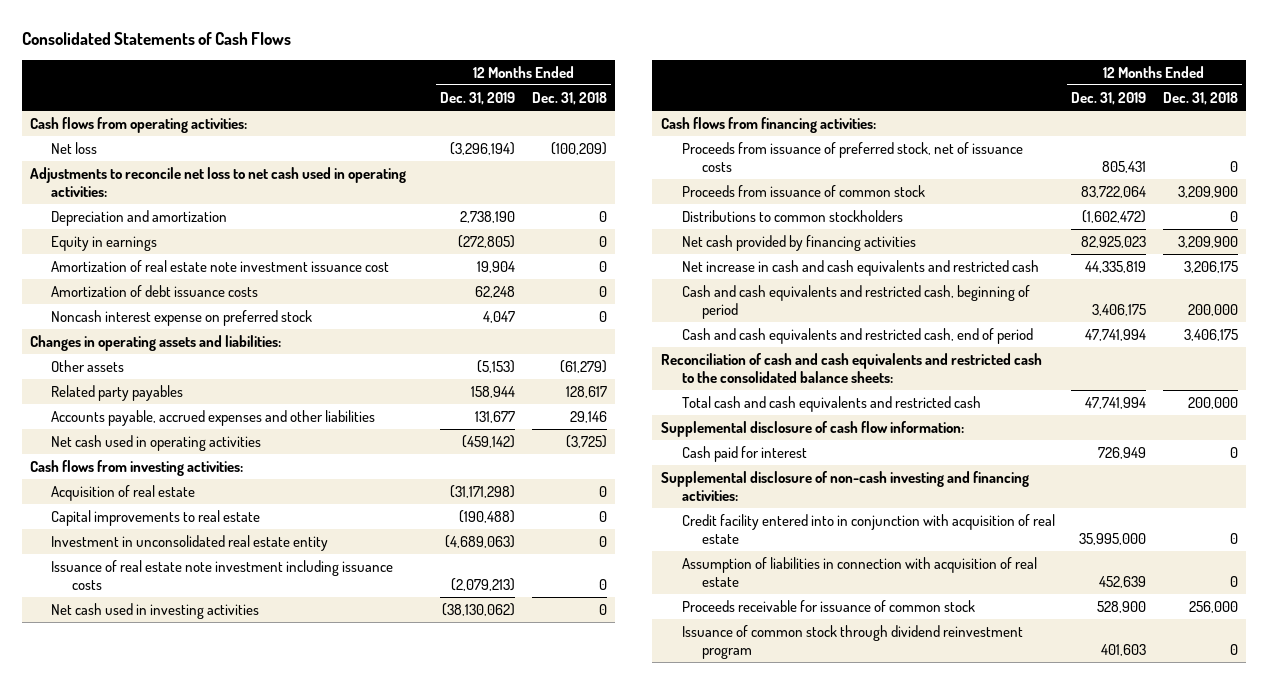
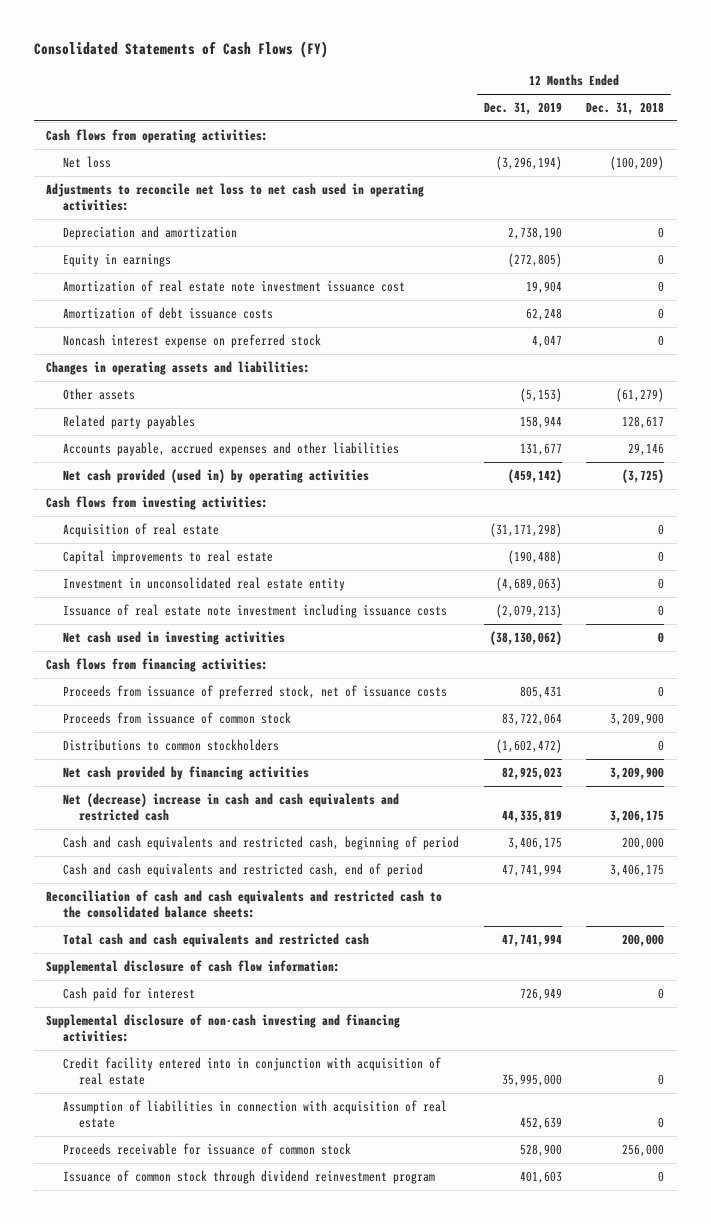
- Consolidated Statements of Cash Flows
+ Consolidated Statements of Cash Flows (FY)
- Net cash used in operating activities | (459,142) | (3,725)
+ Net cash provided (used in) by operating activities | (459,142) | (3,725)
- Net increase in cash and cash equivalents and restricted cash | 44,335,819 | 3,206,175
+ Net (decrease) increase in cash and cash equivalents and restricted cash | 44,335,819 | 3,206,175

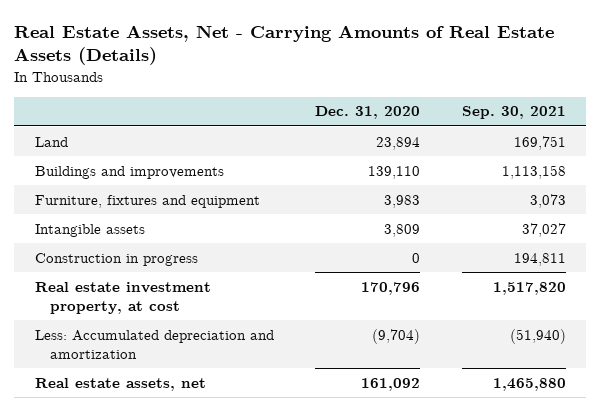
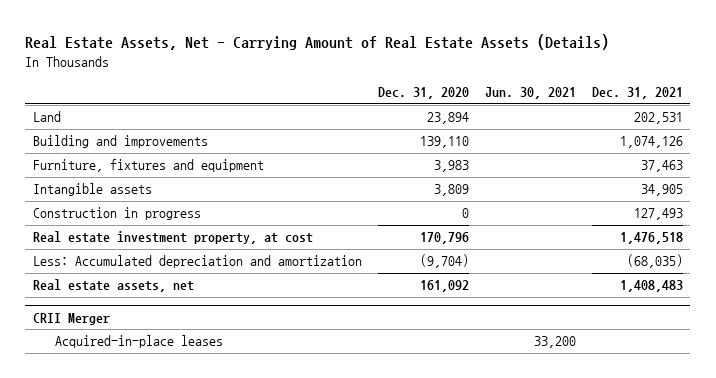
- Real Estate Assets, Net - Carrying Amounts of Real Estate Assets (Details)
+ Real Estate Assets, Net - Carrying Amount of Real Estate Assets (Details)
- | Dec. 31, 2020 | Sep. 30, 2021
+ | Dec. 31, 2020 | Jun. 30, 2021 | Dec. 31, 2021
- Buildings and improvements | 139,110 | 1,113,158
+ Building and improvements | 139,110 | | 1,074,126
+ CRII Merger
+ Acquired-in-place leases | | 33,200 |

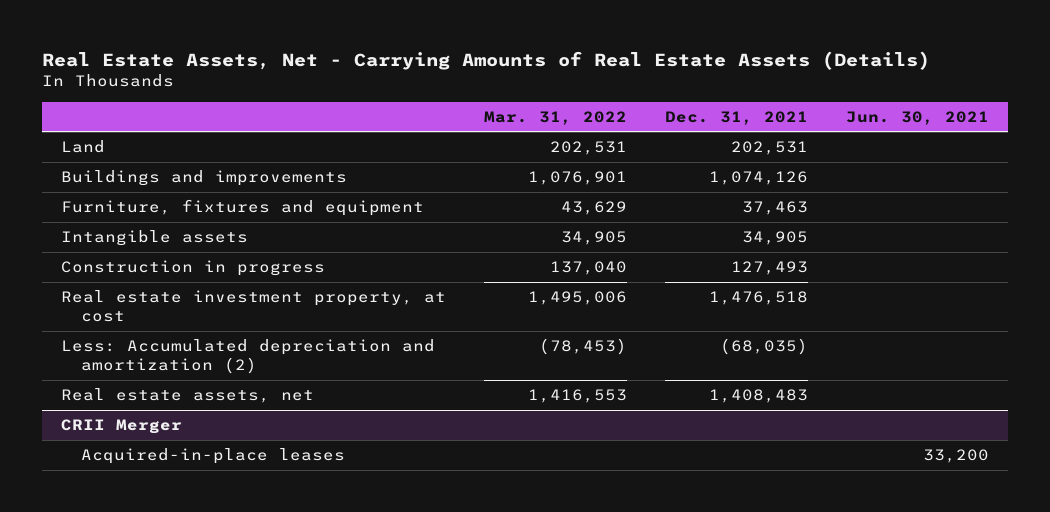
- Real Estate Assets, Net - Carrying Amount of Real Estate Assets (Details)
+ Real Estate Assets, Net - Carrying Amounts of Real Estate Assets (Details)
- | Dec. 31, 2020 | Jun. 30, 2021 | Dec. 31, 2021
+ | Mar. 31, 2022 | Dec. 31, 2021 | Jun. 30, 2021
- Building and improvements | 139,110 | | 1,074,126
+ Buildings and improvements | 1,076,901 | 1,074,126 |
- Less: Accumulated depreciation and amortization | (9,704) | | (68,035)
+ Less: Accumulated depreciation and amortization (2) | (78,453) | (68,035) |

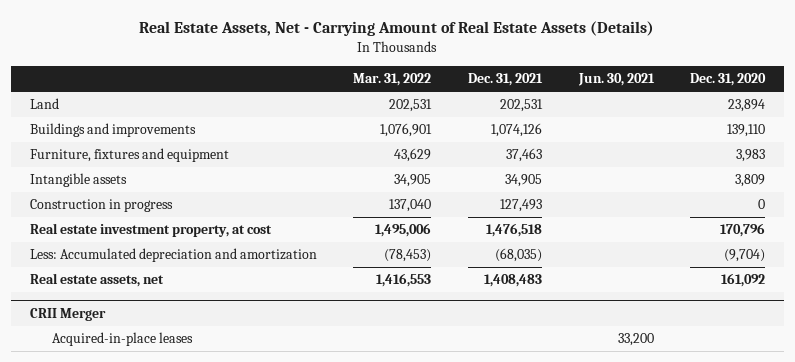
- Real Estate Assets, Net - Carrying Amounts of Real Estate Assets (Details)
+ Real Estate Assets, Net - Carrying Amount of Real Estate Assets (Details)
- | Mar. 31, 2022 | Dec. 31, 2021 | Jun. 30, 2021
+ | Mar. 31, 2022 | Dec. 31, 2021 | Jun. 30, 2021 | Dec. 31, 2020
- Less: Accumulated depreciation and amortization (2) | (78,453) | (68,035) |
+ Less: Accumulated depreciation and amortization | (78,453) | (68,035) | | (9,704)

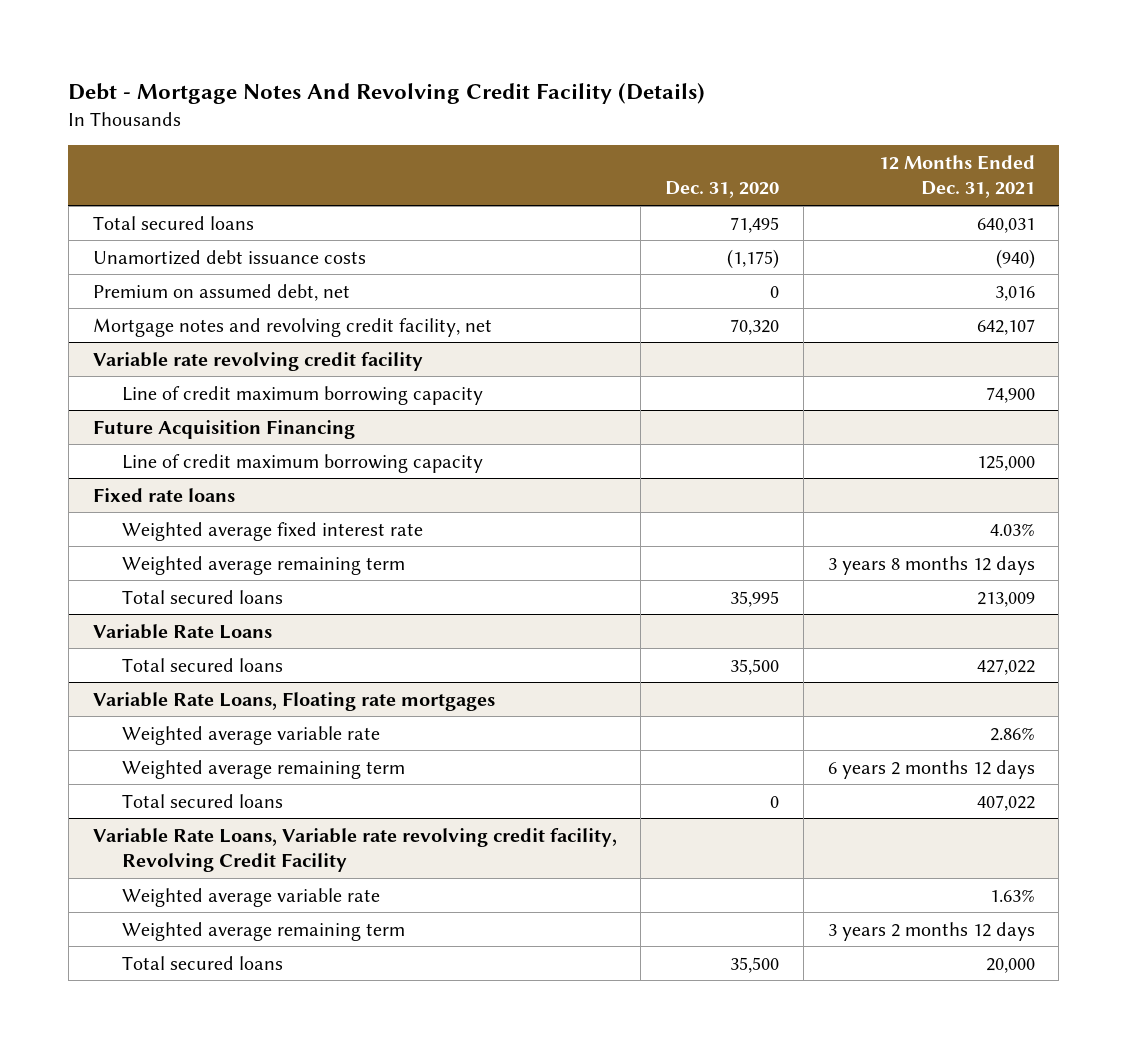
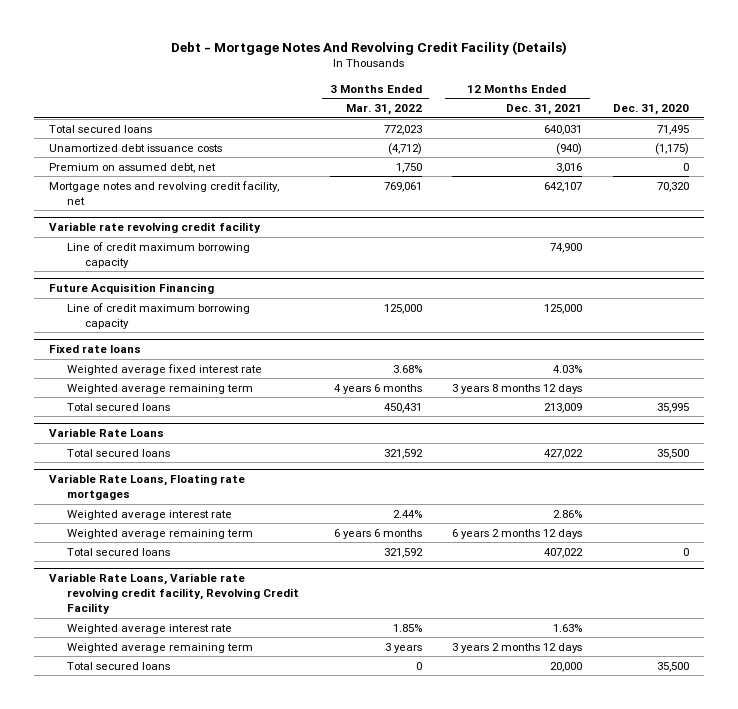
- | Dec. 31, 2020 | 12 Months Ended Dec. 31, 2021
+ | 3 Months Ended Mar. 31, 2022 | 12 Months Ended Dec. 31, 2021 | Dec. 31, 2020
@ Variable Rate Loans, Floating rate mortgages
- Weighted average variable rate | | 2.86%
+ Weighted average interest rate | 2.44% | 2.86% |
@ Variable Rate Loans, Variable rate revolving credit facility, Revolving Credit Facility
- Weighted average variable rate | | 1.63%
+ Weighted average interest rate | 1.85% | 1.63% |

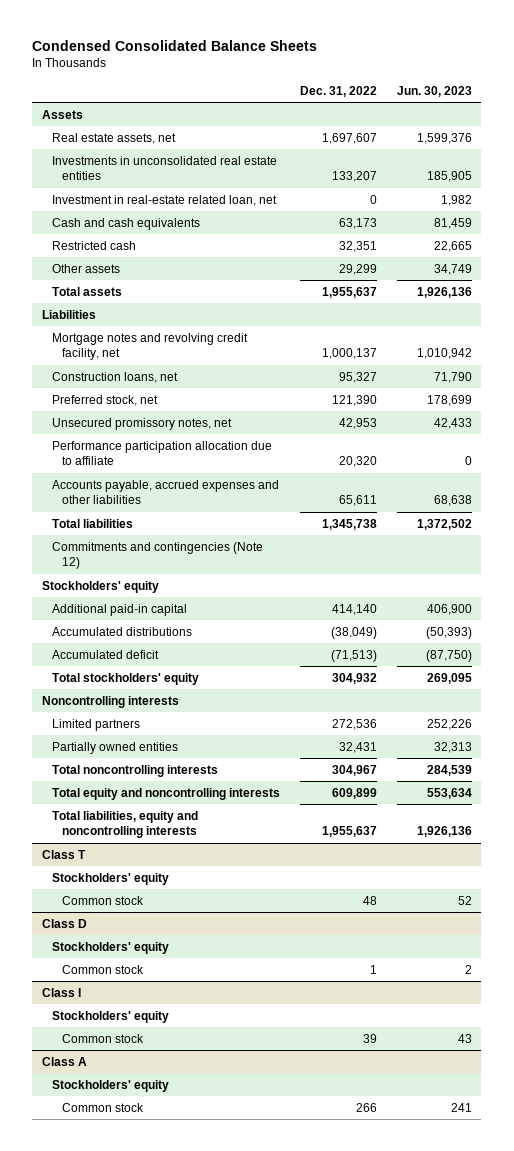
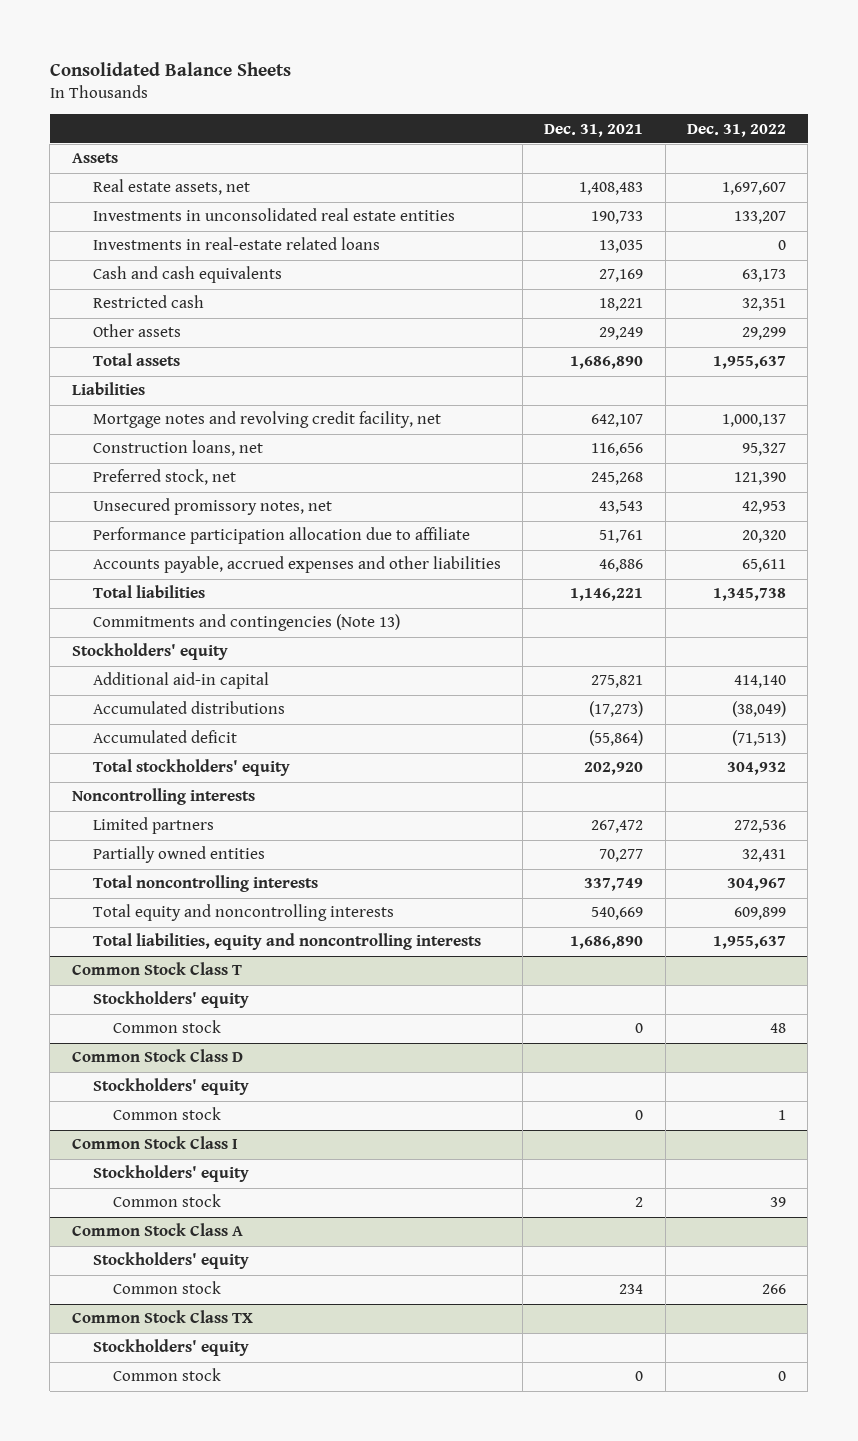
- Condensed Consolidated Balance Sheets
+ Consolidated Balance Sheets
- | Dec. 31, 2022 | Jun. 30, 2023
+ | Dec. 31, 2021 | Dec. 31, 2022
- Investment in real-estate related loan, net | 0 | 1,982
+ Investments in real-estate related loans | 13,035 | 0
- Commitments and contingencies (Note 12)
+ Commitments and contingencies (Note 13)
- Additional paid-in capital | 414,140 | 406,900
+ Additional aid-in capital | 275,821 | 414,140
- Class T
+ Common Stock Class T
- Class D
+ Common Stock Class D
- Class I
+ Common Stock Class I
- Class A
+ Common Stock Class A
+ Common Stock Class TX
+ Stockholders' equity
+ Common stock | 0 | 0

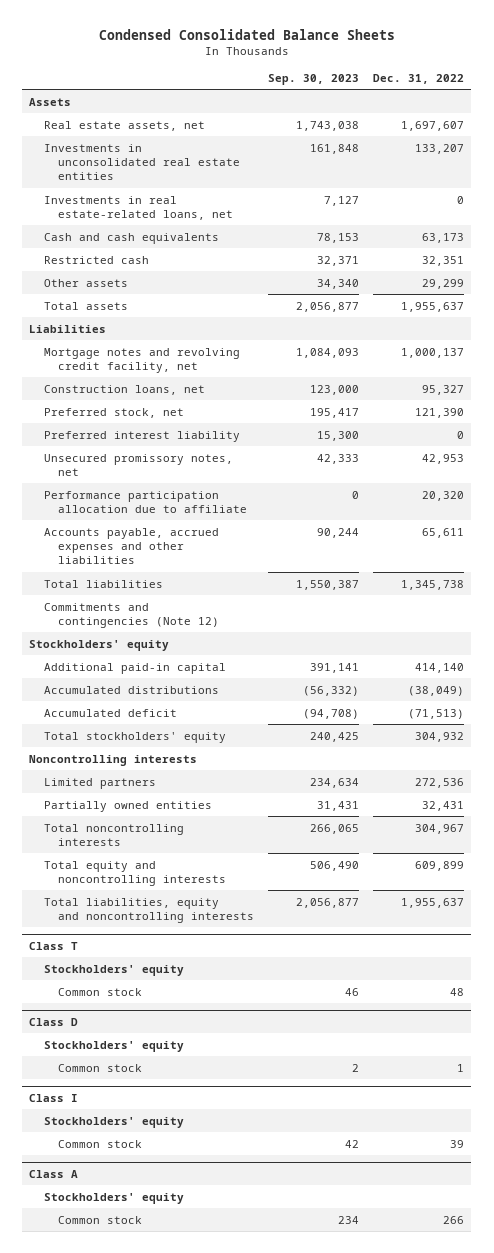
- Consolidated Balance Sheets
+ Condensed Consolidated Balance Sheets
- | Dec. 31, 2021 | Dec. 31, 2022
+ | Sep. 30, 2023 | Dec. 31, 2022
- Investments in real-estate related loans | 13,035 | 0
+ Investments in real estate-related loans, net | 7,127 | 0
+ Preferred interest liability | 15,300 | 0
- Commitments and contingencies (Note 13)
+ Commitments and contingencies (Note 12)
- Additional aid-in capital | 275,821 | 414,140
+ Additional paid-in capital | 391,141 | 414,140
- Common Stock Class T
+ Class T
- Common Stock Class D
+ Class D
- Common Stock Class I
+ Class I
- Common Stock Class A
+ Class A
- Common Stock Class TX
- Stockholders' equity
- Common stock | 0 | 0

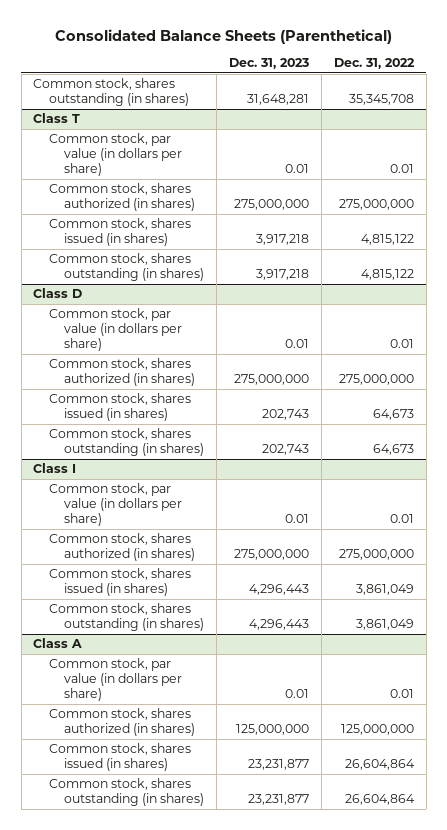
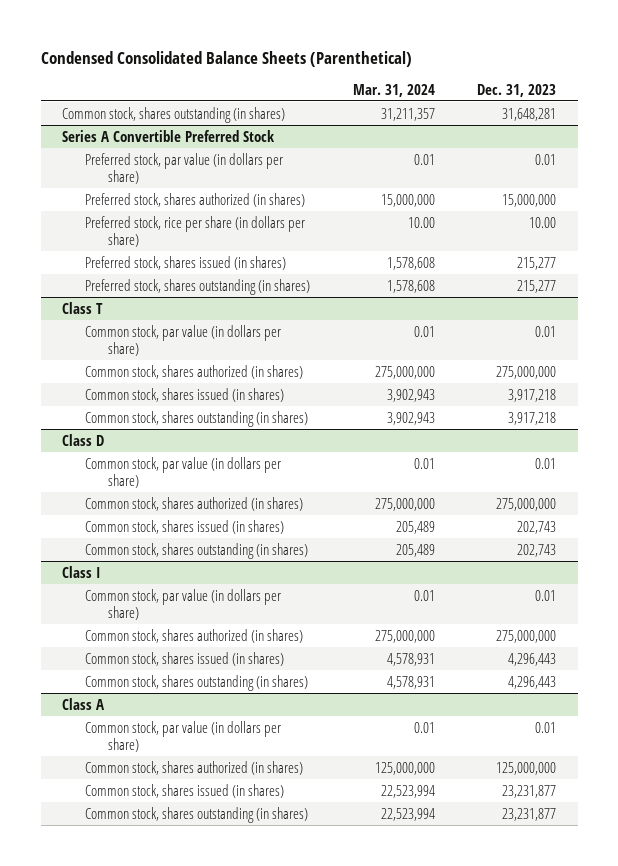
- Consolidated Balance Sheets (Parenthetical)
+ Condensed Consolidated Balance Sheets (Parenthetical)
- | Dec. 31, 2023 | Dec. 31, 2022
+ | Mar. 31, 2024 | Dec. 31, 2023
+ Series A Convertible Preferred Stock
+ Preferred stock, par value (in dollars per share) | 0.01 | 0.01
+ Preferred stock, shares authorized (in shares) | 15,000,000 | 15,000,000
+ Preferred stock, rice per share (in dollars per share) | 10.00 | 10.00
+ Preferred stock, shares issued (in shares) | 1,578,608 | 215,277
+ Preferred stock, shares outstanding (in shares) | 1,578,608 | 215,277

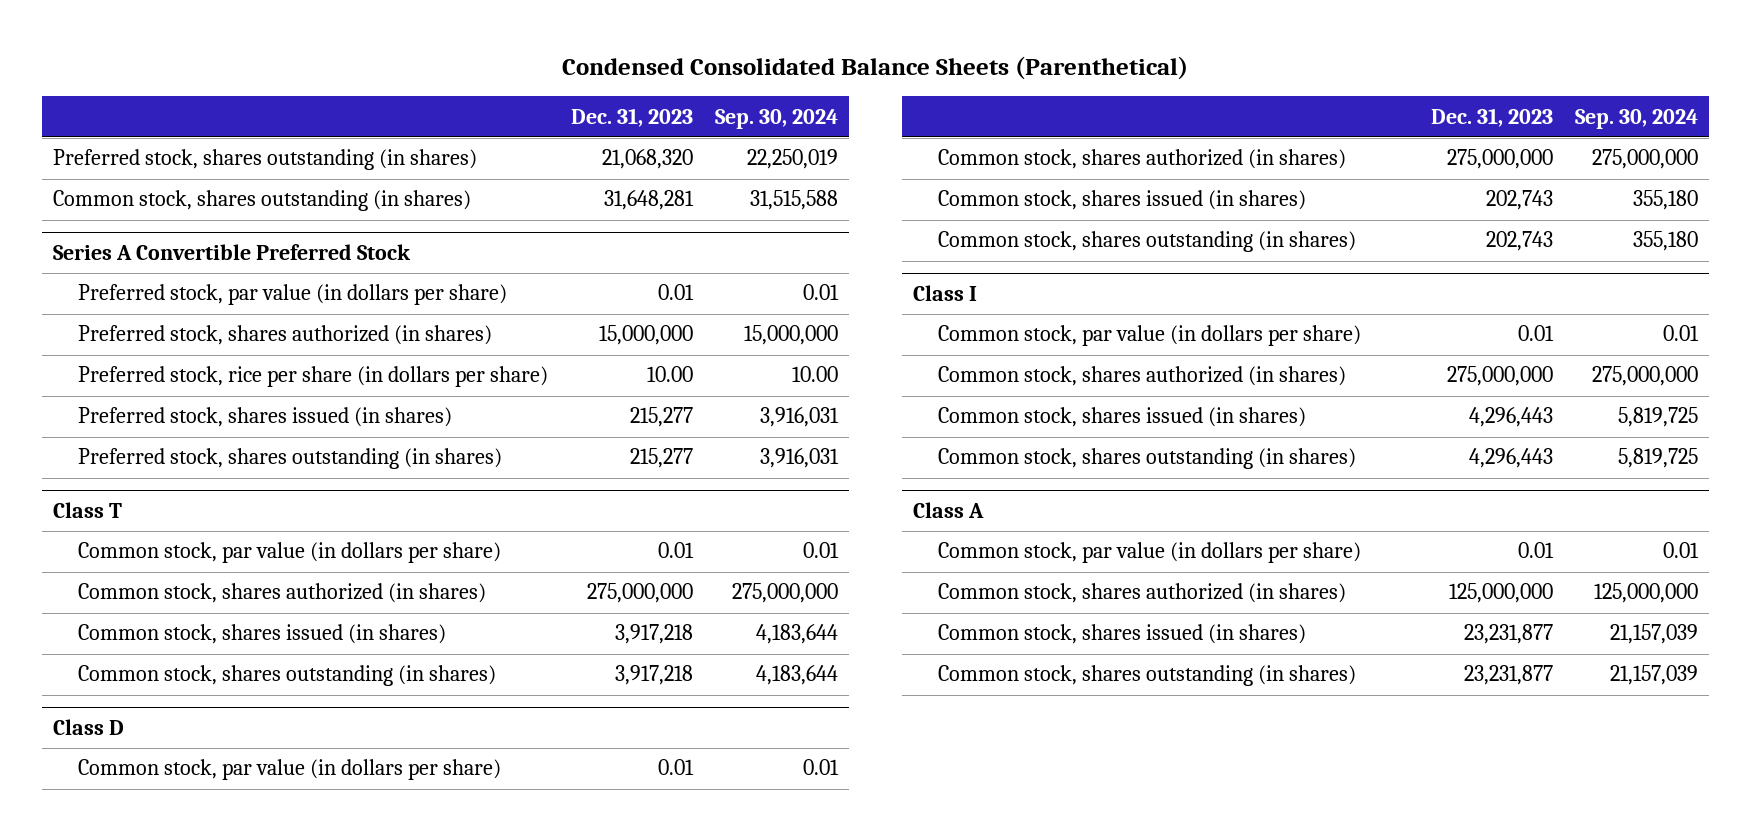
- | Mar. 31, 2024 | Dec. 31, 2023
+ | Dec. 31, 2023 | Sep. 30, 2024
+ Preferred stock, shares outstanding (in shares) | 21,068,320 | 22,250,019

